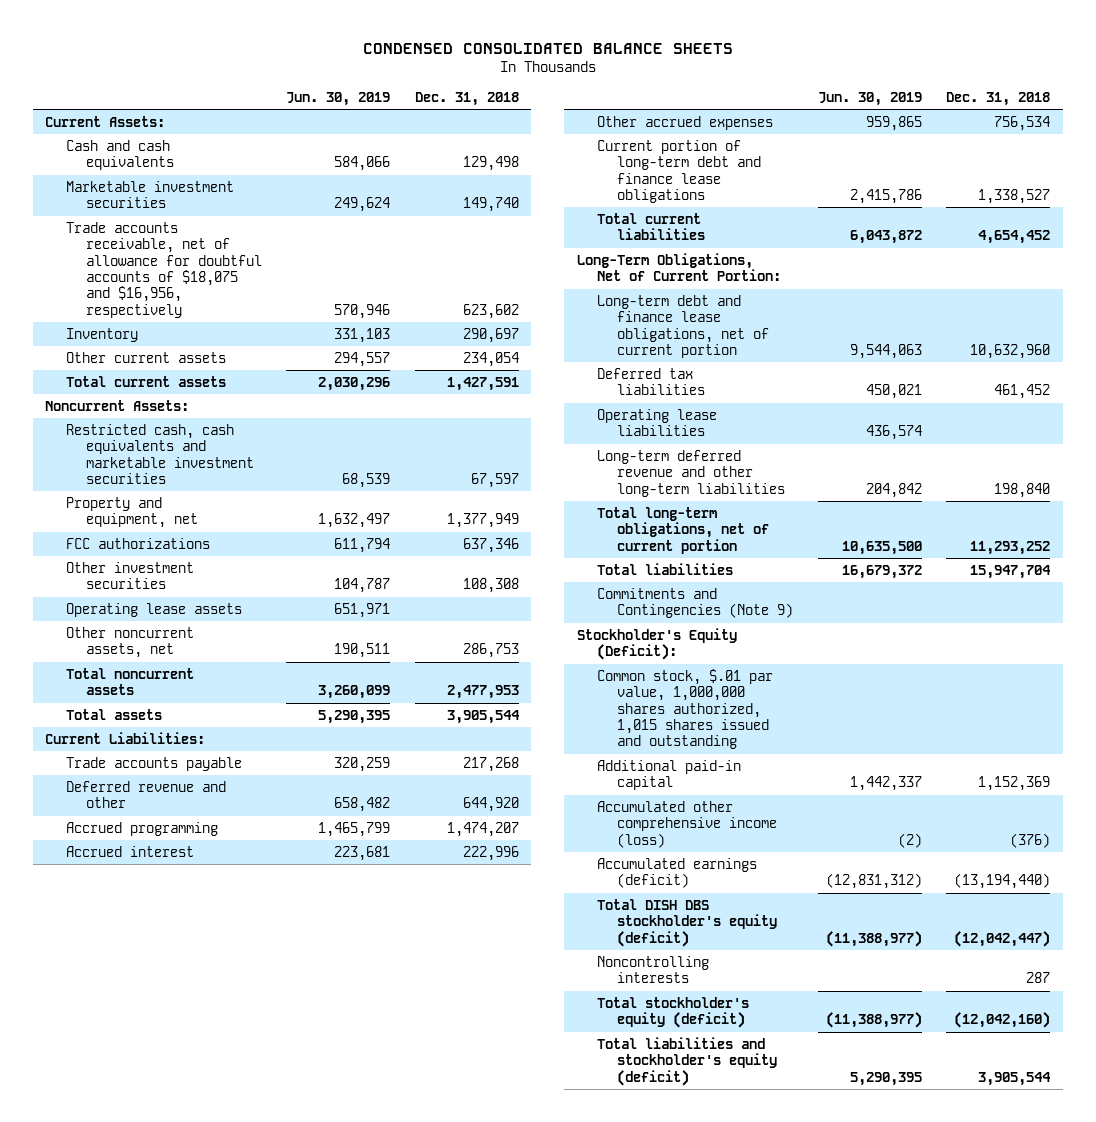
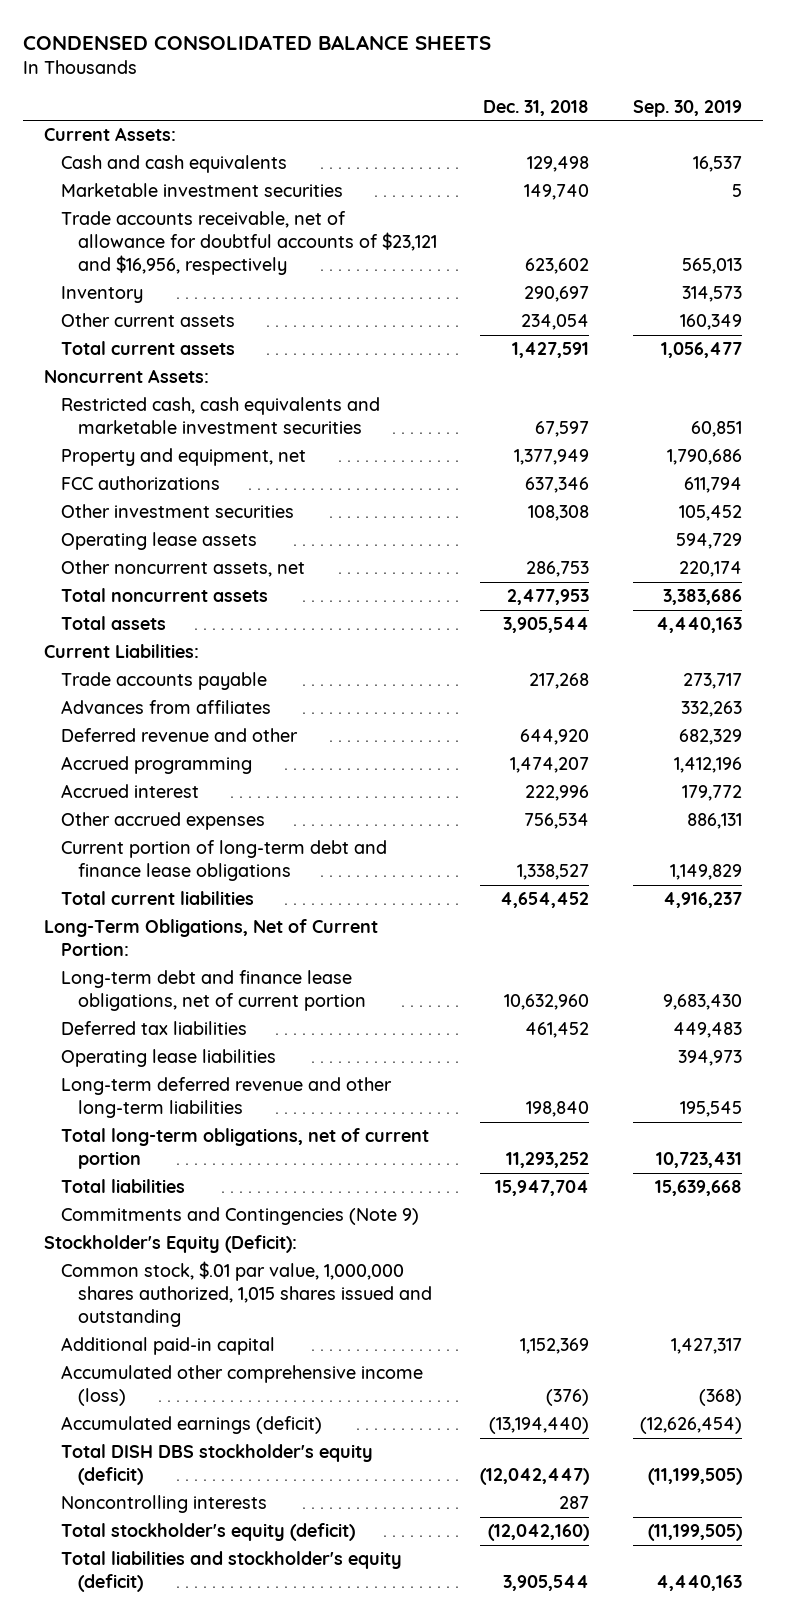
- | Jun. 30, 2019 | Dec. 31, 2018
+ | Dec. 31, 2018 | Sep. 30, 2019
- Trade accounts receivable, net of allowance for doubtful accounts of $18,075 and $16,956, respectively | 570,946 | 623,602
+ Trade accounts receivable, net of allowance for doubtful accounts of $23,121 and $16,956, respectively | 623,602 | 565,013
+ Advances from affiliates | | 332,263

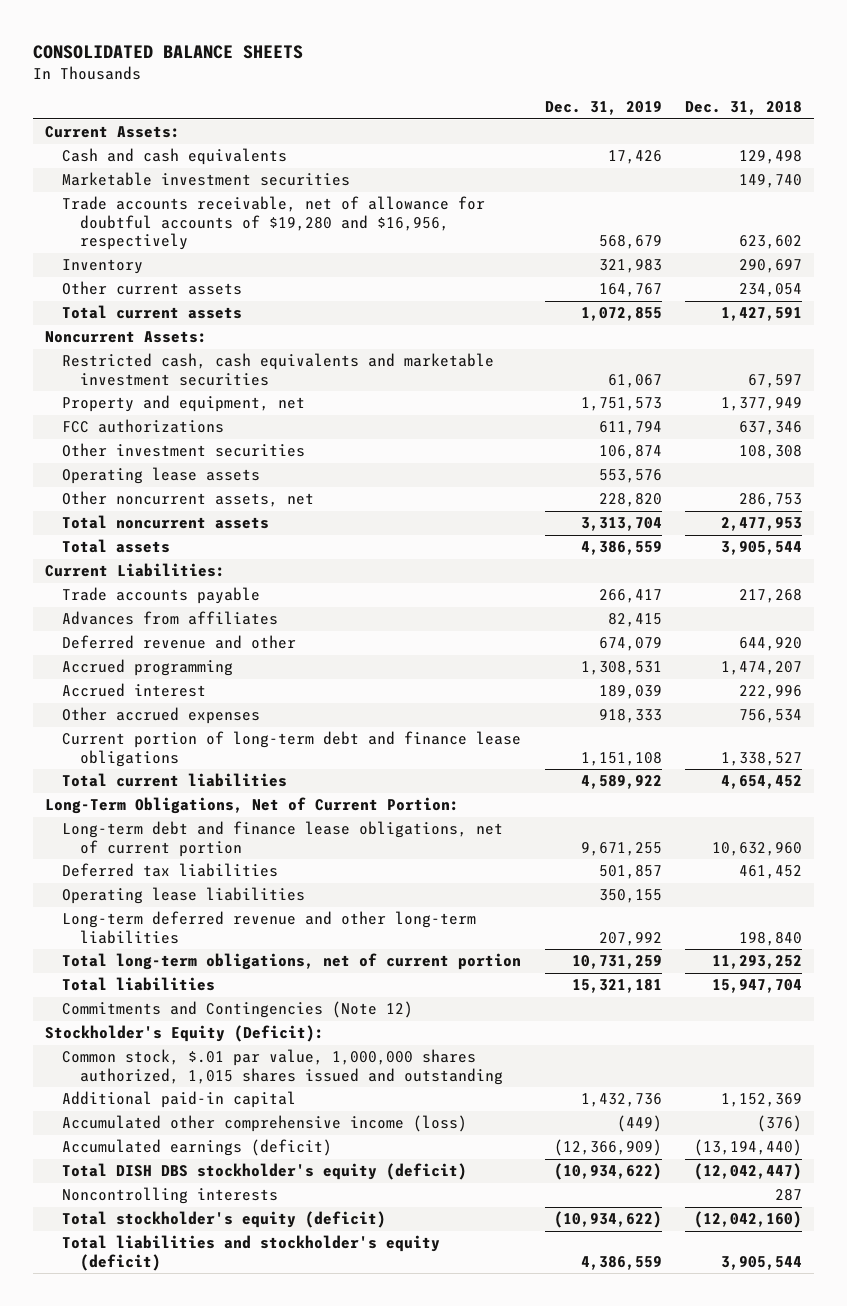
- CONDENSED CONSOLIDATED BALANCE SHEETS
+ CONSOLIDATED BALANCE SHEETS
- | Dec. 31, 2018 | Sep. 30, 2019
+ | Dec. 31, 2019 | Dec. 31, 2018
- Trade accounts receivable, net of allowance for doubtful accounts of $23,121 and $16,956, respectively | 623,602 | 565,013
+ Trade accounts receivable, net of allowance for doubtful accounts of $19,280 and $16,956, respectively | 568,679 | 623,602
- Commitments and Contingencies (Note 9)
+ Commitments and Contingencies (Note 12)

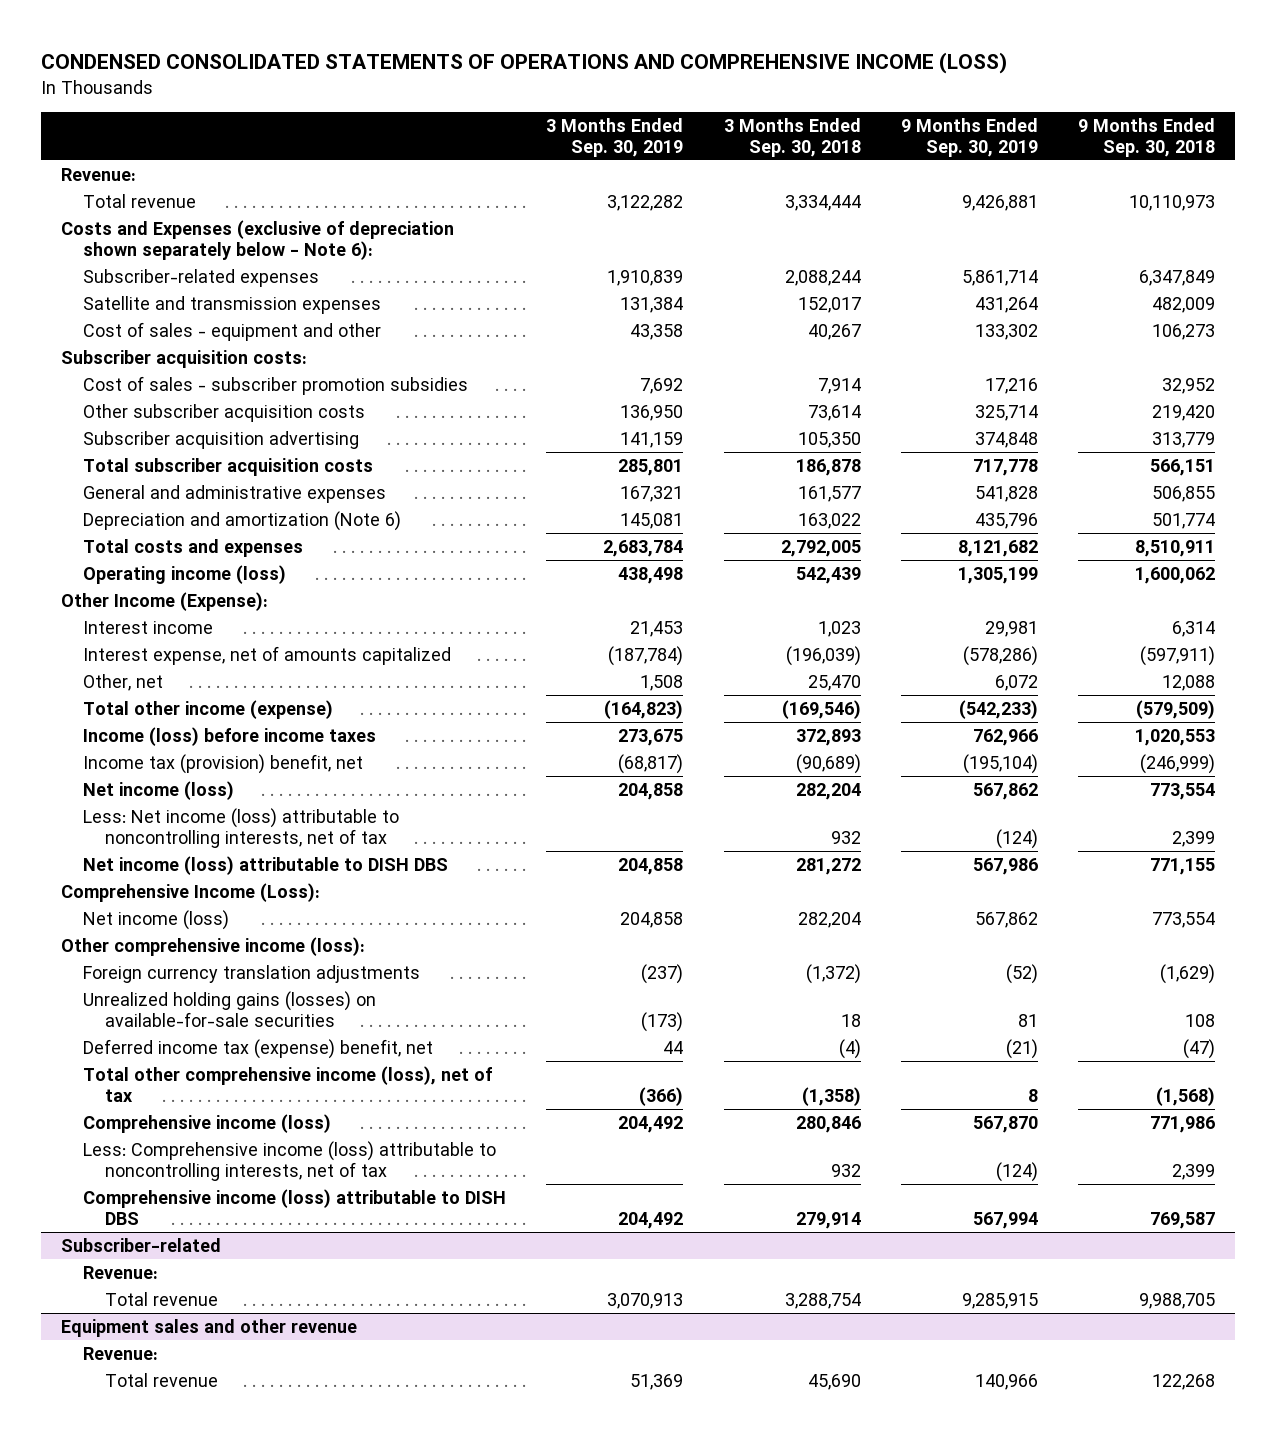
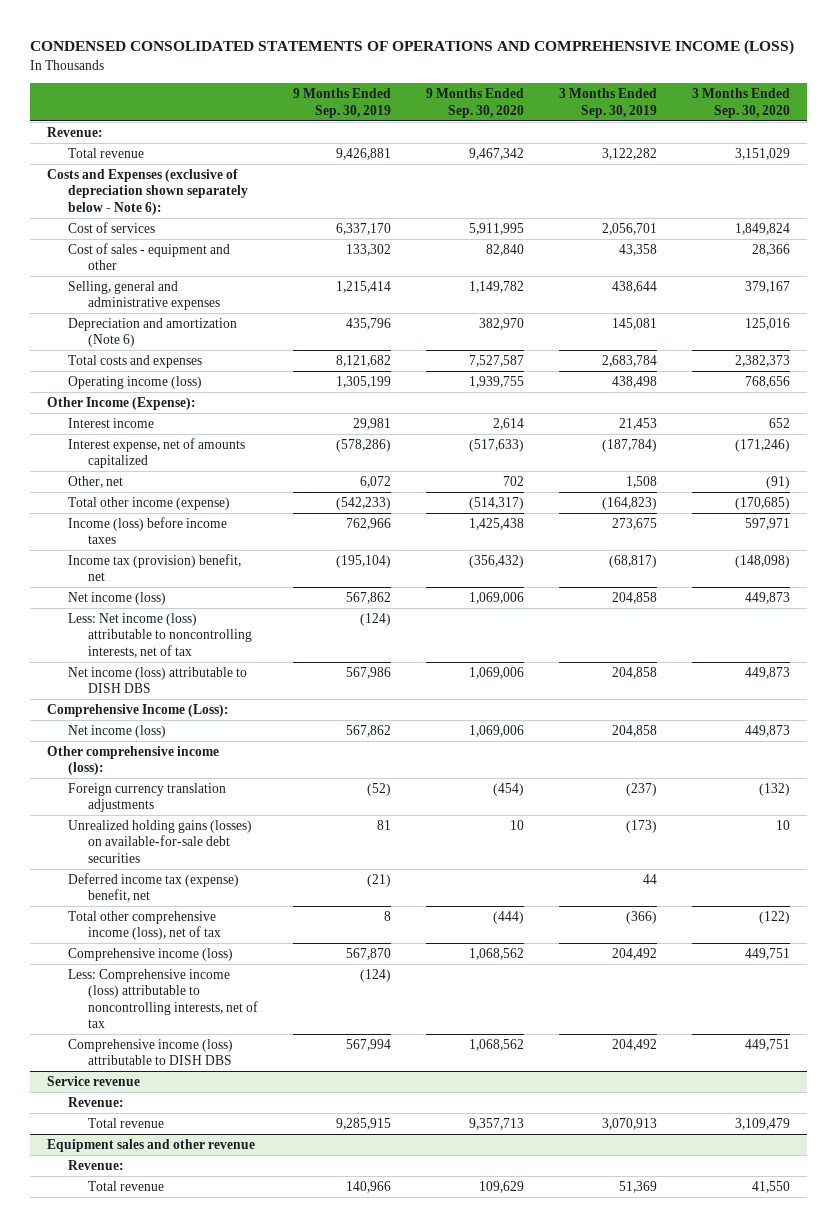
- | 3 Months Ended Sep. 30, 2019 | 3 Months Ended Sep. 30, 2018 | 9 Months Ended Sep. 30, 2019 | 9 Months Ended Sep. 30, 2018
+ | 9 Months Ended Sep. 30, 2019 | 9 Months Ended Sep. 30, 2020 | 3 Months Ended Sep. 30, 2019 | 3 Months Ended Sep. 30, 2020
- Subscriber-related expenses | 1,910,839 | 2,088,244 | 5,861,714 | 6,347,849
- Satellite and transmission expenses | 131,384 | 152,017 | 431,264 | 482,009
+ Cost of services | 6,337,170 | 5,911,995 | 2,056,701 | 1,849,824
- Subscriber acquisition costs:
- Cost of sales - subscriber promotion subsidies | 7,692 | 7,914 | 17,216 | 32,952
- Other subscriber acquisition costs | 136,950 | 73,614 | 325,714 | 219,420
- Subscriber acquisition advertising | 141,159 | 105,350 | 374,848 | 313,779
- Total subscriber acquisition costs | 285,801 | 186,878 | 717,778 | 566,151
- General and administrative expenses | 167,321 | 161,577 | 541,828 | 506,855
+ Selling, general and administrative expenses | 1,215,414 | 1,149,782 | 438,644 | 379,167
- Unrealized holding gains (losses) on available-for-sale securities | (173) | 18 | 81 | 108
+ Unrealized holding gains (losses) on available-for-sale debt securities | 81 | 10 | (173) | 10
- Subscriber-related
+ Service revenue

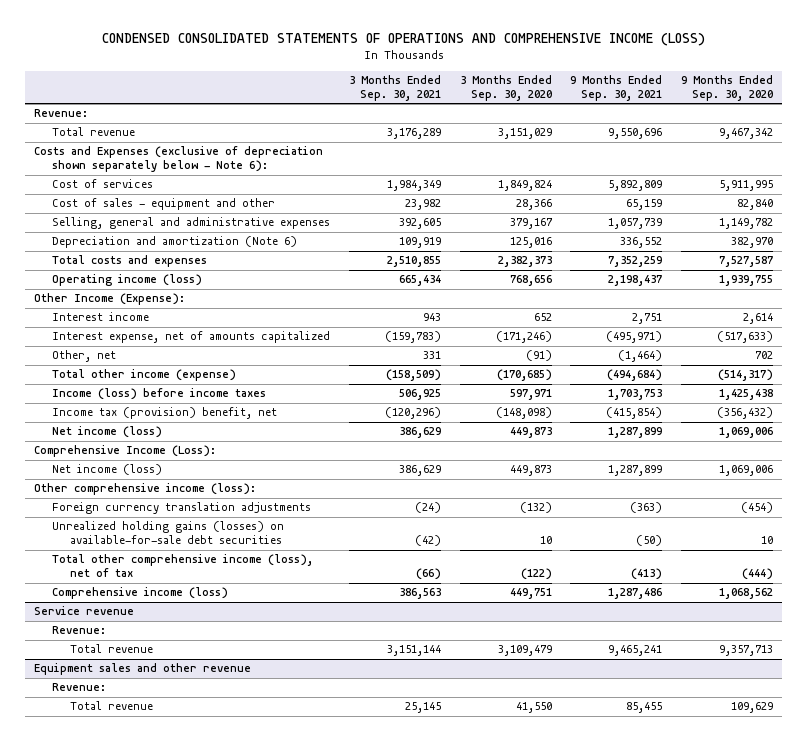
- | 9 Months Ended Sep. 30, 2019 | 9 Months Ended Sep. 30, 2020 | 3 Months Ended Sep. 30, 2019 | 3 Months Ended Sep. 30, 2020
+ | 3 Months Ended Sep. 30, 2021 | 3 Months Ended Sep. 30, 2020 | 9 Months Ended Sep. 30, 2021 | 9 Months Ended Sep. 30, 2020
- Less: Net income (loss) attributable to noncontrolling interests, net of tax | (124) | | |
- Net income (loss) attributable to DISH DBS | 567,986 | 1,069,006 | 204,858 | 449,873
- Deferred income tax (expense) benefit, net | (21) | | 44 |
- Less: Comprehensive income (loss) attributable to noncontrolling interests, net of tax | (124) | | |
- Comprehensive income (loss) attributable to DISH DBS | 567,994 | 1,068,562 | 204,492 | 449,751

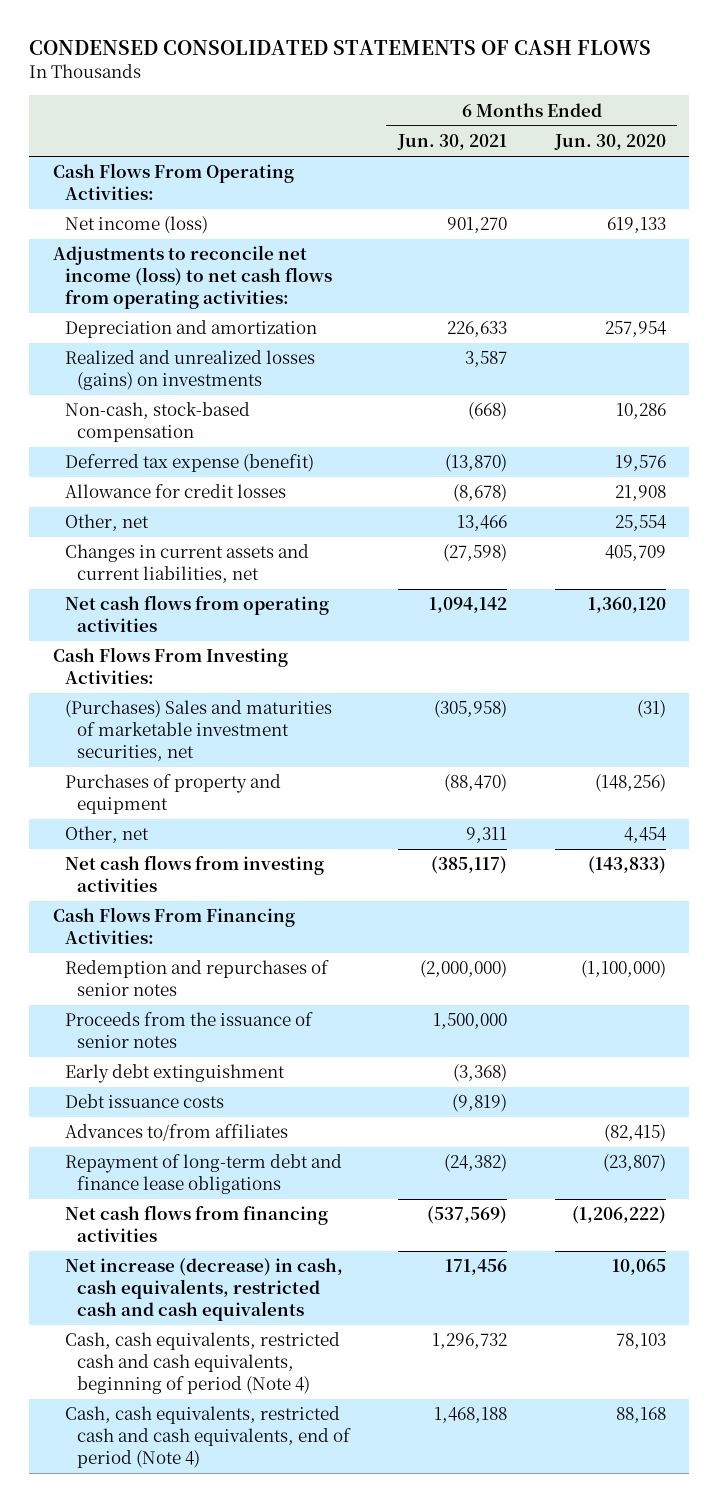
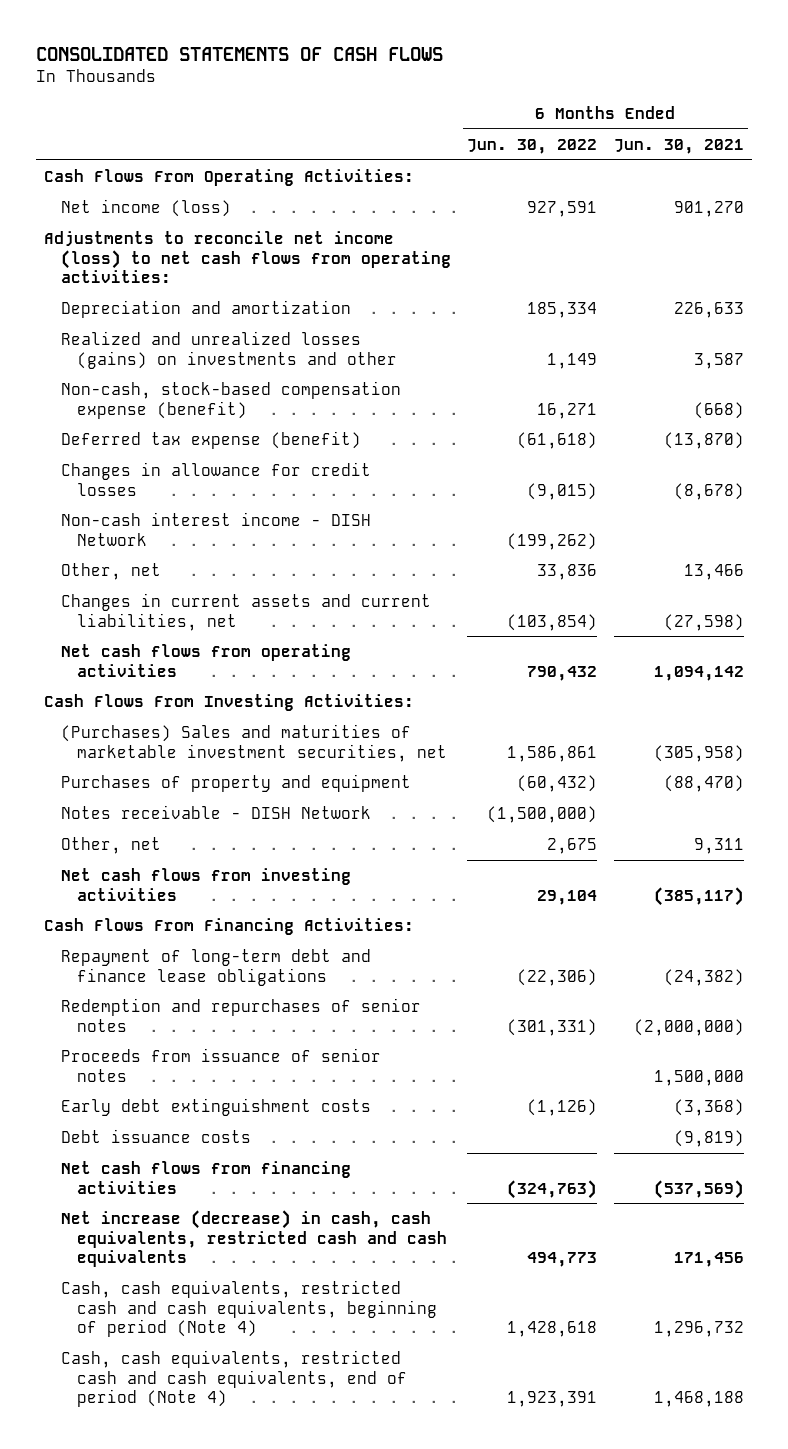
- CONDENSED CONSOLIDATED STATEMENTS OF CASH FLOWS
+ CONSOLIDATED STATEMENTS OF CASH FLOWS
- | 6 Months Ended Jun. 30, 2021 | 6 Months Ended Jun. 30, 2020
+ | 6 Months Ended Jun. 30, 2022 | 6 Months Ended Jun. 30, 2021
- Realized and unrealized losses (gains) on investments | 3,587 |
- Non-cash, stock-based compensation | (668) | 10,286
+ Realized and unrealized losses (gains) on investments and other | 1,149 | 3,587
+ Non-cash, stock-based compensation expense (benefit) | 16,271 | (668)
- Allowance for credit losses | (8,678) | 21,908
+ Changes in allowance for credit losses | (9,015) | (8,678)
+ Non-cash interest income - DISH Network | (199,262) |
+ Notes receivable - DISH Network | (1,500,000) |
moved up: Repayment of long-term debt and finance lease obligations | (22,306) | (24,382)
- Proceeds from the issuance of senior notes | 1,500,000 |
- Early debt extinguishment | (3,368) |
+ Proceeds from issuance of senior notes | | 1,500,000
+ Early debt extinguishment costs | (1,126) | (3,368)
- Advances to/from affiliates | | (82,415)

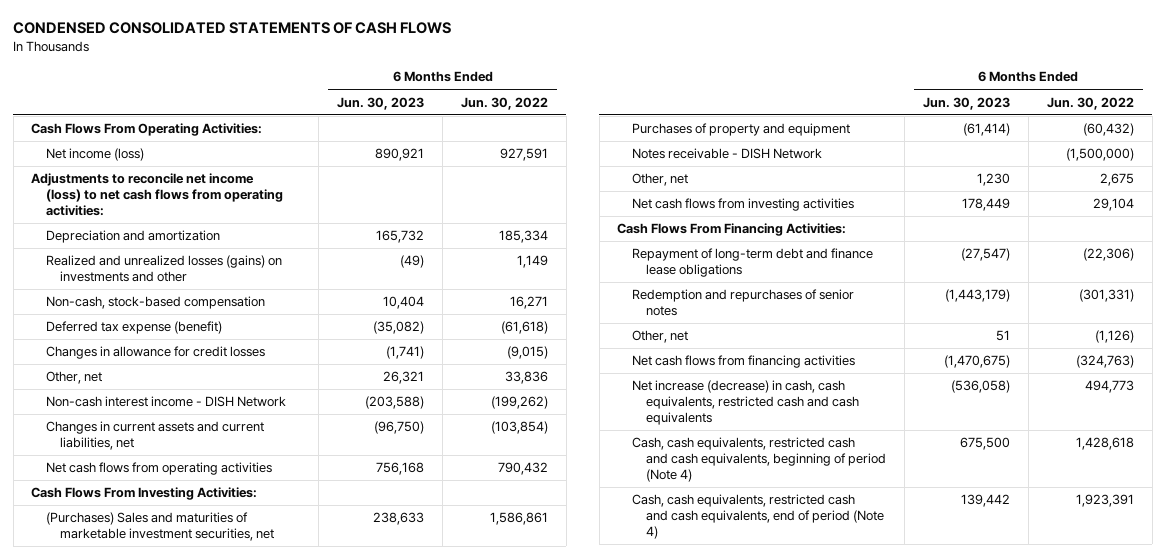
- CONSOLIDATED STATEMENTS OF CASH FLOWS
+ CONDENSED CONSOLIDATED STATEMENTS OF CASH FLOWS
- | 6 Months Ended Jun. 30, 2022 | 6 Months Ended Jun. 30, 2021
+ | 6 Months Ended Jun. 30, 2023 | 6 Months Ended Jun. 30, 2022
- Non-cash, stock-based compensation expense (benefit) | 16,271 | (668)
+ Non-cash, stock-based compensation | 10,404 | 16,271
moved down: Non-cash interest income - DISH Network | (203,588) | (199,262)
- Proceeds from issuance of senior notes | | 1,500,000
- Early debt extinguishment costs | (1,126) | (3,368)
- Debt issuance costs | | (9,819)
+ Other, net | 51 | (1,126)

